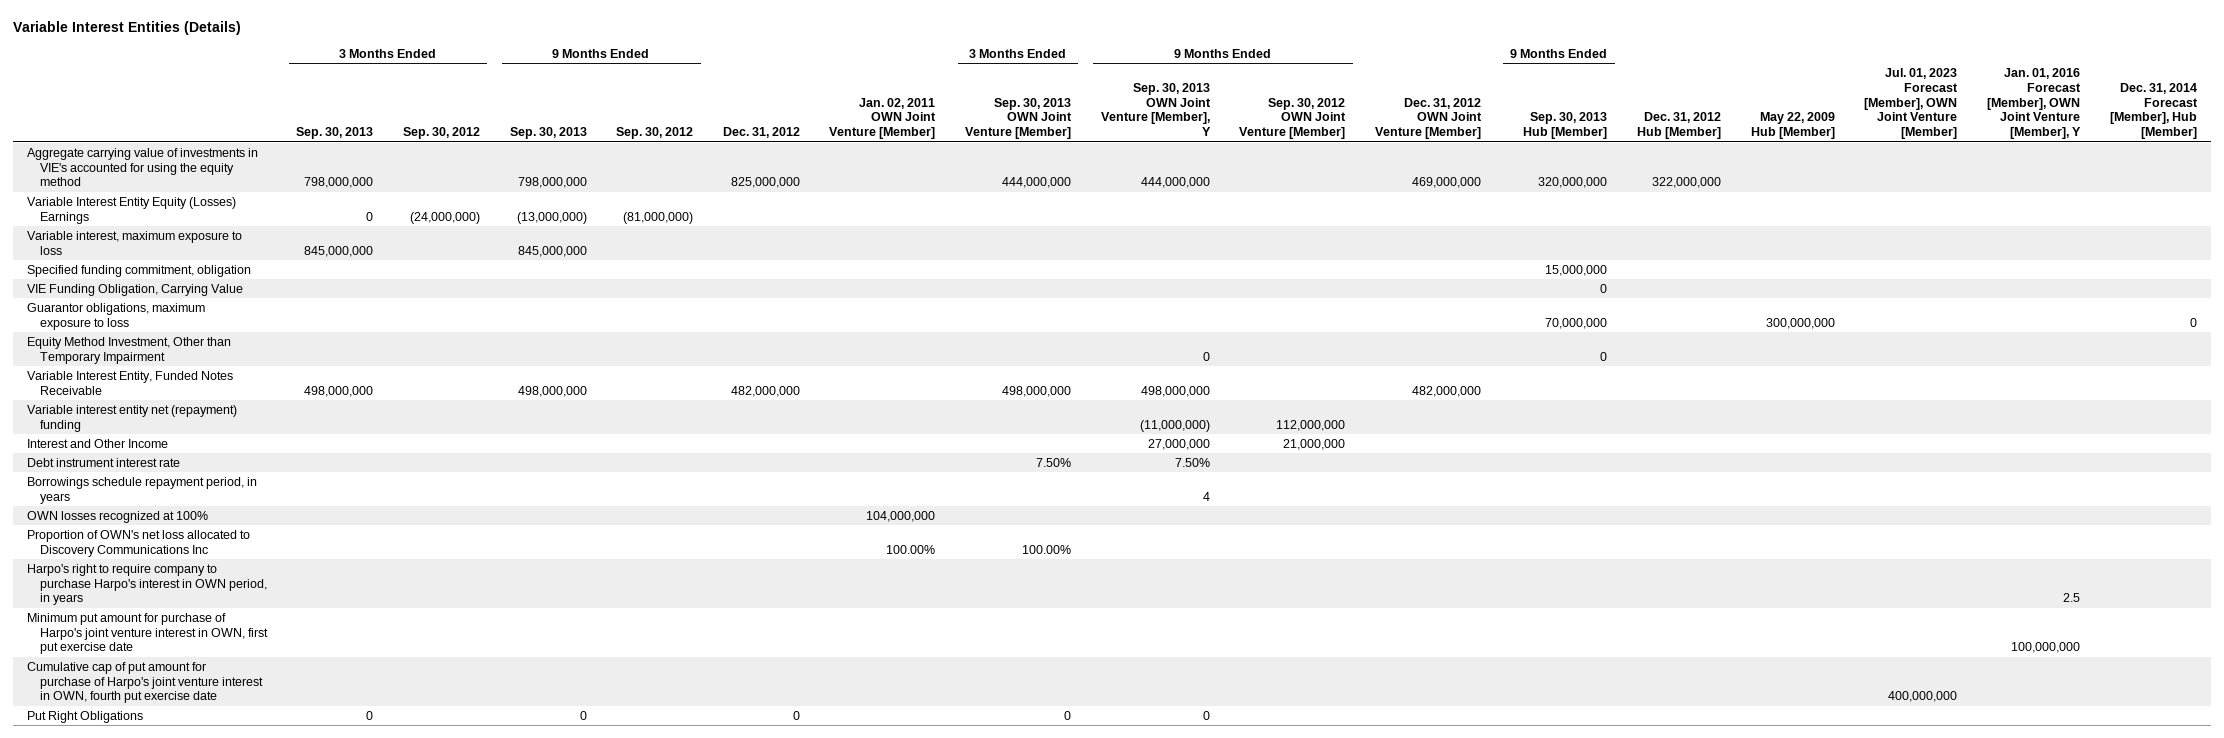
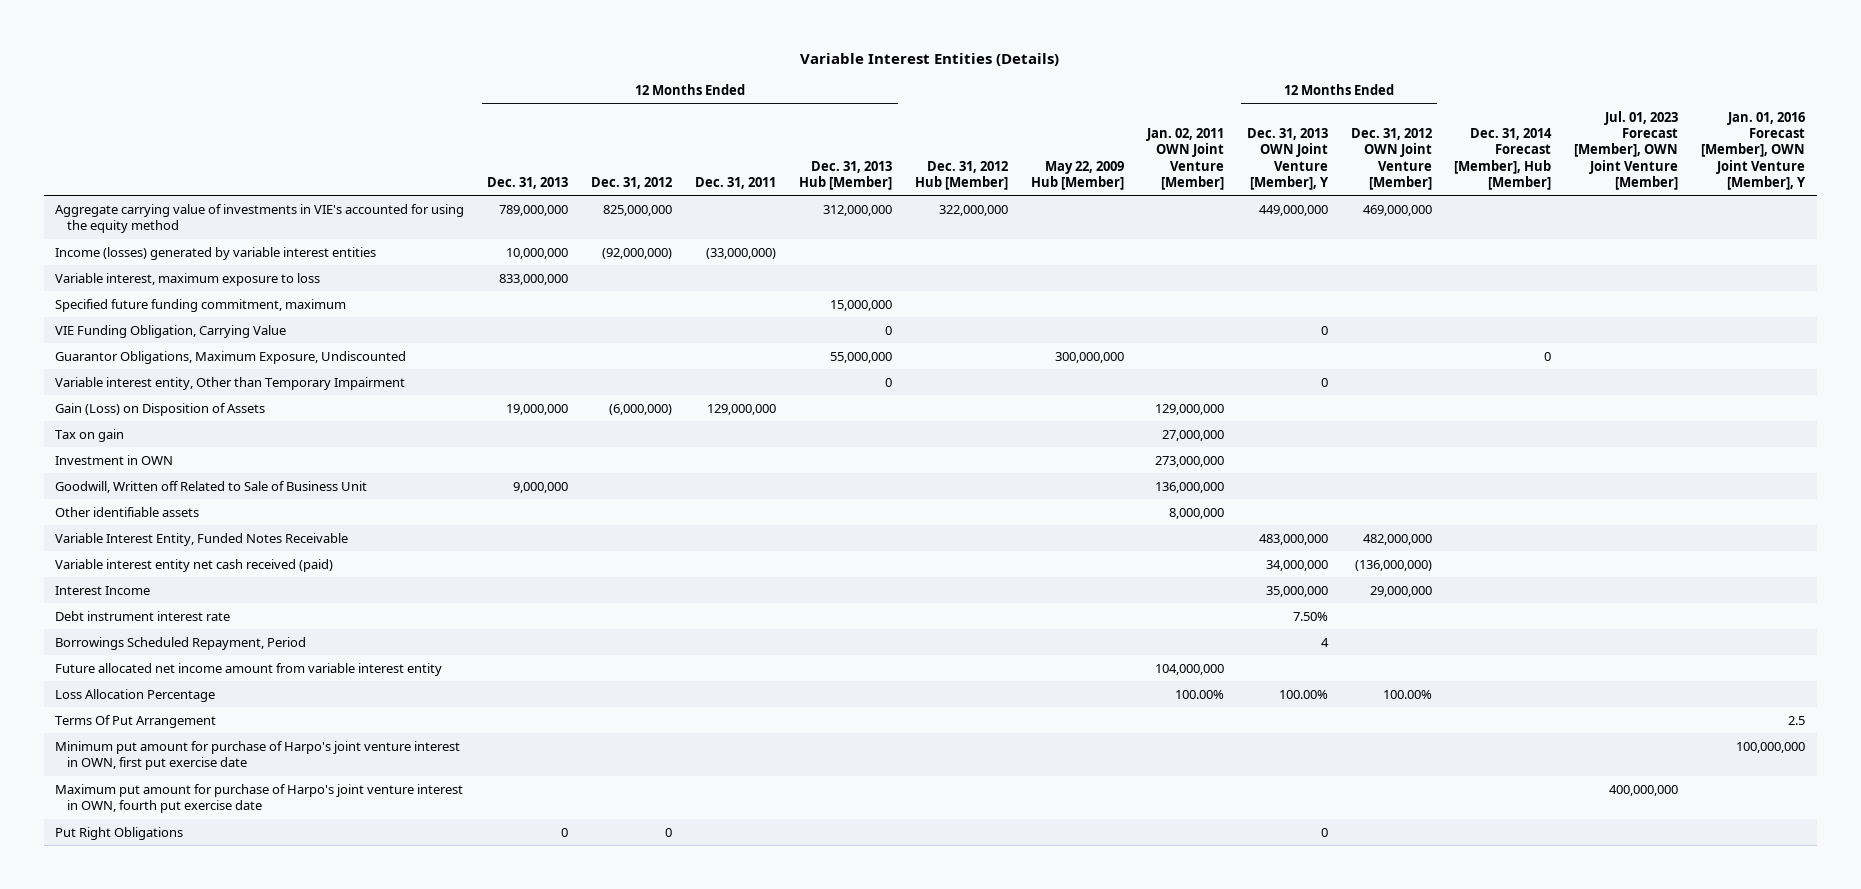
- | 3 Months Ended Sep. 30, 2013 | 3 Months Ended Sep. 30, 2012 | 9 Months Ended Sep. 30, 2013 | 9 Months Ended Sep. 30, 2012 | Dec. 31, 2012 | Jan. 02, 2011 OWN Joint Venture [Member] | 3 Months Ended Sep. 30, 2013 OWN Joint Venture [Member] | 9 Months Ended Sep. 30, 2013 OWN Joint Venture [Member], Y | 9 Months Ended Sep. 30, 2012 OWN Joint Venture [Member] | Dec. 31, 2012 OWN Joint Venture [Member] | 9 Months Ended Sep. 30, 2013 Hub [Member] | Dec. 31, 2012 Hub [Member] | May 22, 2009 Hub [Member] | Jul. 01, 2023 Forecast [Member], OWN Joint Venture [Member] | Jan. 01, 2016 Forecast [Member], OWN Joint Venture [Member], Y | Dec. 31, 2014 Forecast [Member], Hub [Member]
+ | 12 Months Ended Dec. 31, 2013 | 12 Months Ended Dec. 31, 2012 | 12 Months Ended Dec. 31, 2011 | 12 Months Ended Dec. 31, 2013 Hub [Member] | Dec. 31, 2012 Hub [Member] | May 22, 2009 Hub [Member] | Jan. 02, 2011 OWN Joint Venture [Member] | 12 Months Ended Dec. 31, 2013 OWN Joint Venture [Member], Y | 12 Months Ended Dec. 31, 2012 OWN Joint Venture [Member] | Dec. 31, 2014 Forecast [Member], Hub [Member] | Jul. 01, 2023 Forecast [Member], OWN Joint Venture [Member] | Jan. 01, 2016 Forecast [Member], OWN Joint Venture [Member], Y
- Variable Interest Entity Equity (Losses) Earnings | 0 | (24,000,000) | (13,000,000) | (81,000,000) | | | | | | | | | | | |
+ Income (losses) generated by variable interest entities | 10,000,000 | (92,000,000) | (33,000,000) | | | | | | | | |
- Specified funding commitment, obligation | | | | | | | | | | | 15,000,000 | | | | |
+ Specified future funding commitment, maximum | | | | 15,000,000 | | | | | | | |
- Guarantor obligations, maximum exposure to loss | | | | | | | | | | | 70,000,000 | | 300,000,000 | | | 0
- Equity Method Investment, Other than Temporary Impairment | | | | | | | | 0 | | | 0 | | | | |
+ Guarantor Obligations, Maximum Exposure, Undiscounted | | | | 55,000,000 | | 300,000,000 | | | | 0 | |
+ Variable interest entity, Other than Temporary Impairment | | | | 0 | | | | 0 | | | |
+ Gain (Loss) on Disposition of Assets | 19,000,000 | (6,000,000) | 129,000,000 | | | | 129,000,000 | | | | |
+ Tax on gain | | | | | | | 27,000,000 | | | | |
+ Investment in OWN | | | | | | | 273,000,000 | | | | |
+ Goodwill, Written off Related to Sale of Business Unit | 9,000,000 | | | | | | 136,000,000 | | | | |
+ Other identifiable assets | | | | | | | 8,000,000 | | | | |
- Variable interest entity net (repayment) funding | | | | | | | | (11,000,000) | 112,000,000 | | | | | | |
- Interest and Other Income | | | | | | | | 27,000,000 | 21,000,000 | | | | | | |
+ Variable interest entity net cash received (paid) | | | | | | | | 34,000,000 | (136,000,000) | | |
+ Interest Income | | | | | | | | 35,000,000 | 29,000,000 | | |
- Borrowings schedule repayment period, in years | | | | | | | | 4 | | | | | | | |
- OWN losses recognized at 100% | | | | | | 104,000,000 | | | | | | | | | |
- Proportion of OWN's net loss allocated to Discovery Communications Inc | | | | | | 100.00% | 100.00% | | | | | | | | |
- Harpo's right to require company to purchase Harpo's interest in OWN period, in years | | | | | | | | | | | | | | | 2.5 |
+ Borrowings Scheduled Repayment, Period | | | | | | | | 4 | | | |
+ Future allocated net income amount from variable interest entity | | | | | | | 104,000,000 | | | | |
+ Loss Allocation Percentage | | | | | | | 100.00% | 100.00% | 100.00% | | |
+ Terms Of Put Arrangement | | | | | | | | | | | | 2.5
- Cumulative cap of put amount for purchase of Harpo's joint venture interest in OWN, fourth put exercise date | | | | | | | | | | | | | | 400,000,000 | |
+ Maximum put amount for purchase of Harpo's joint venture interest in OWN, fourth put exercise date | | | | | | | | | | | 400,000,000 |

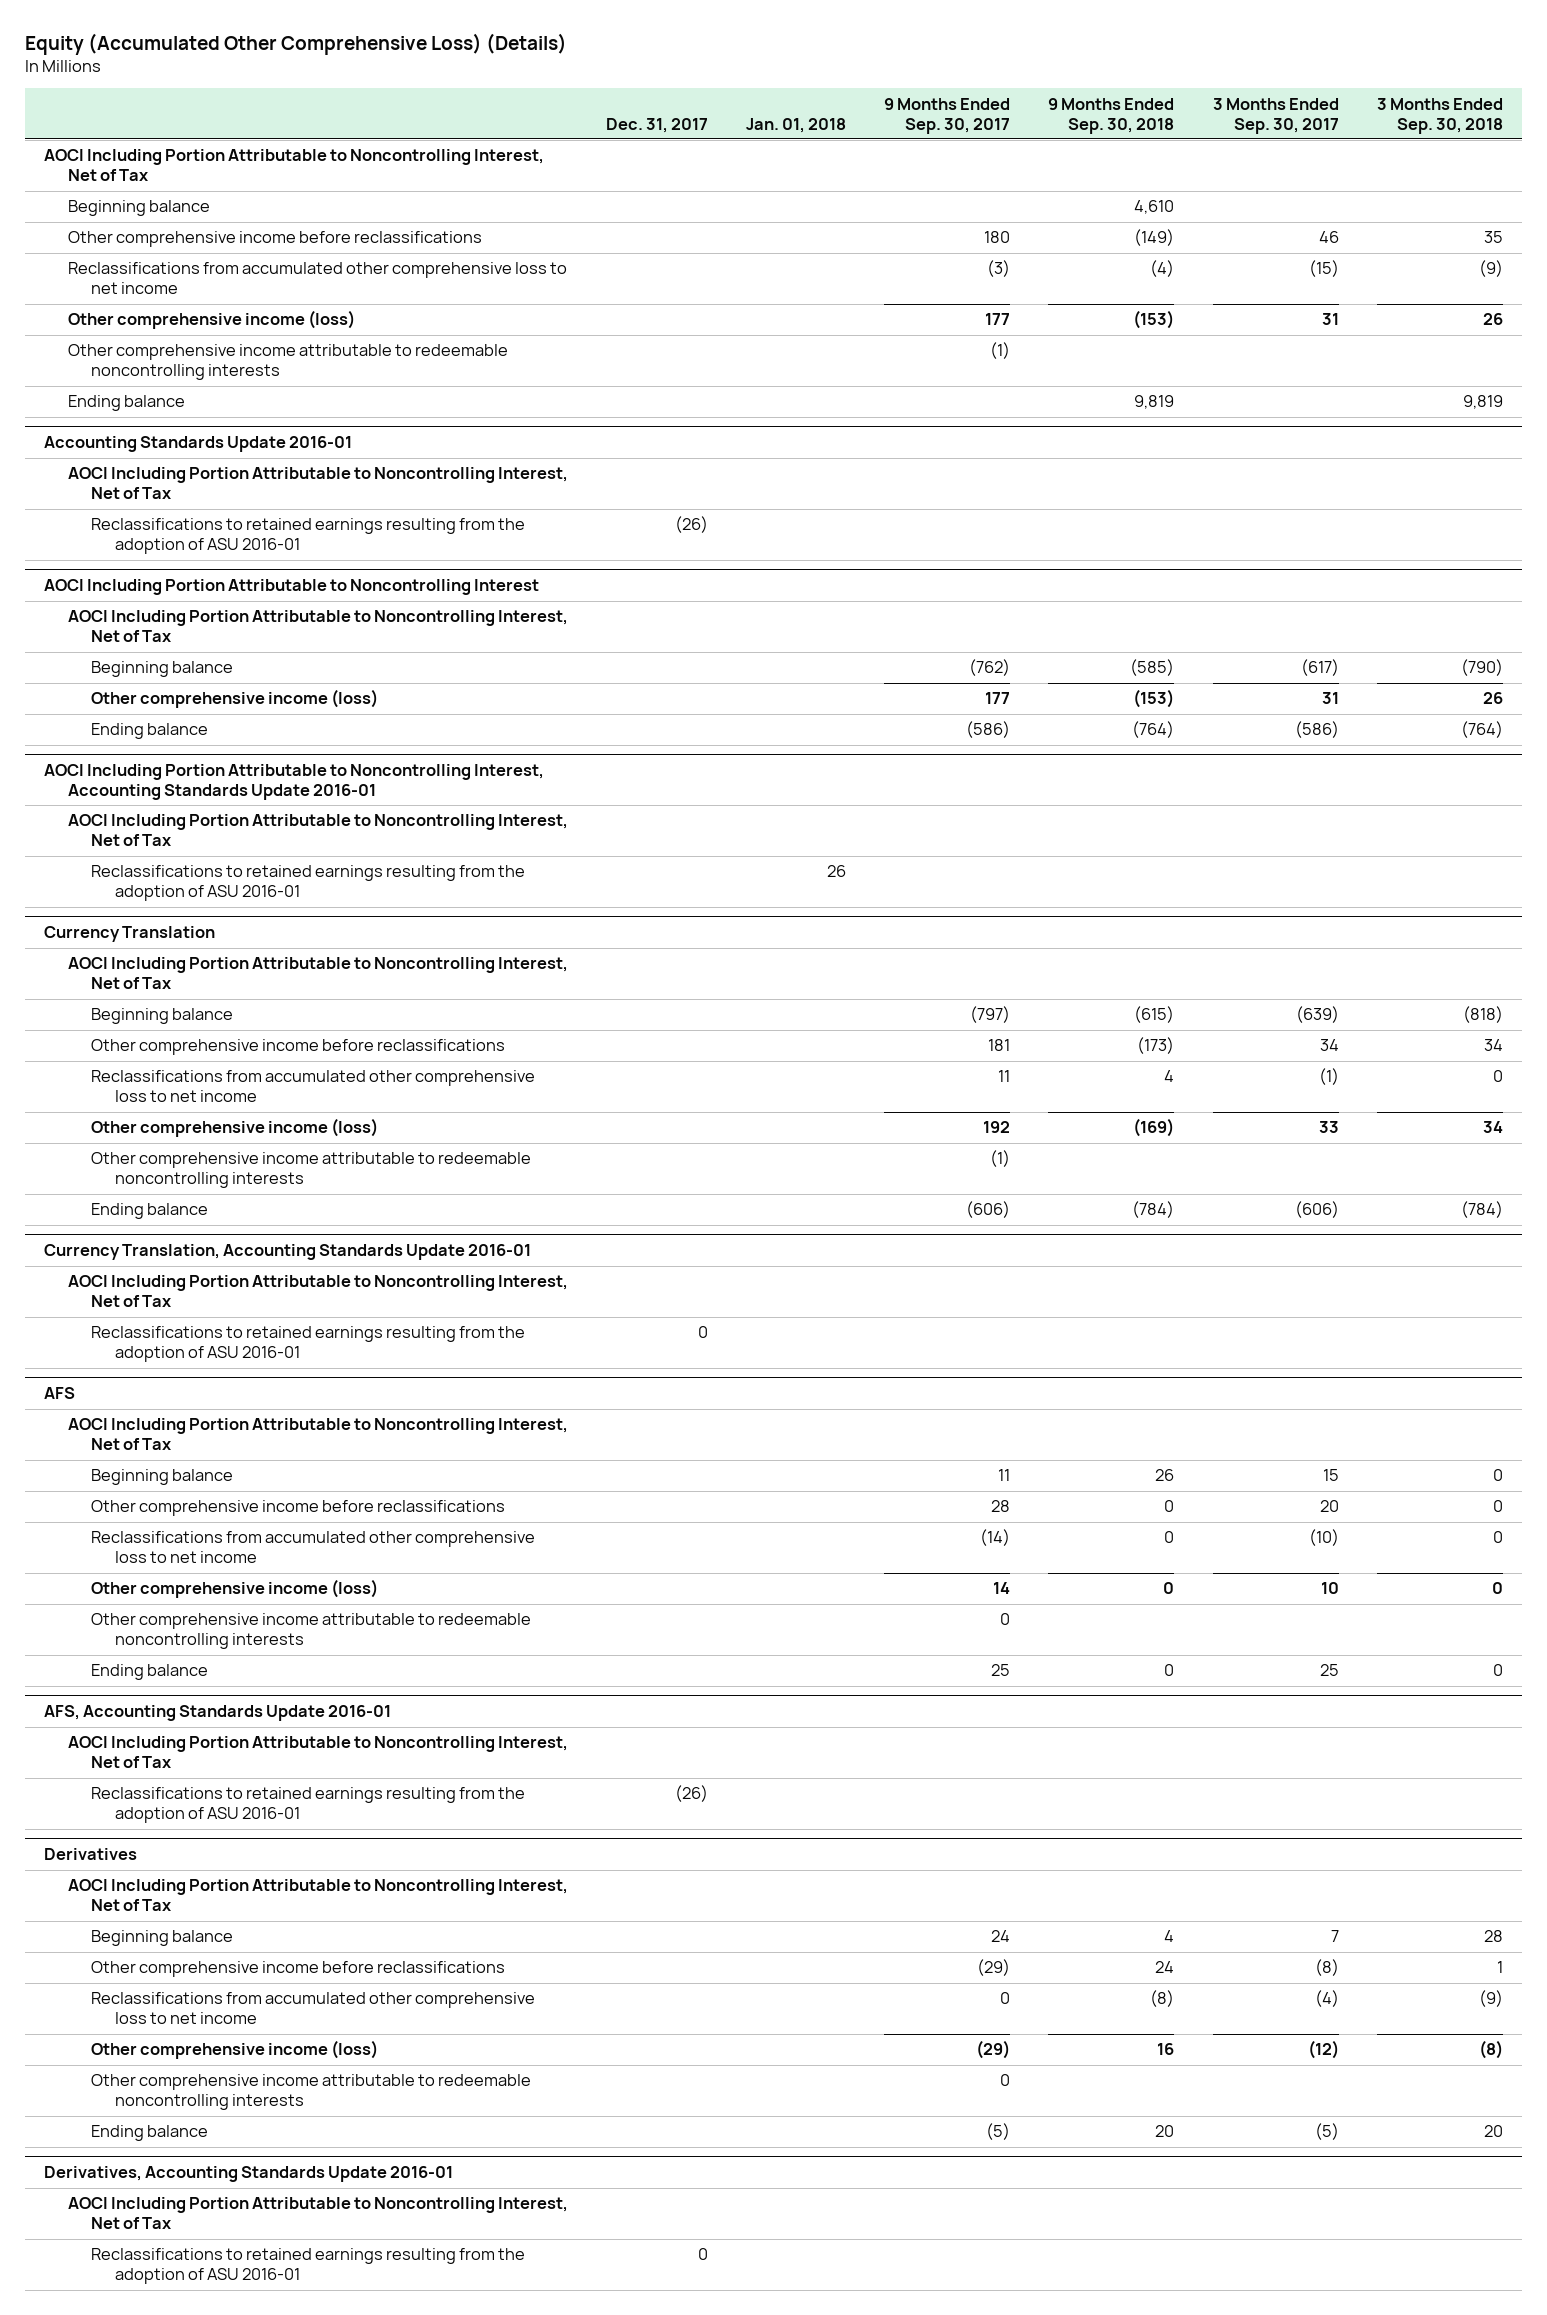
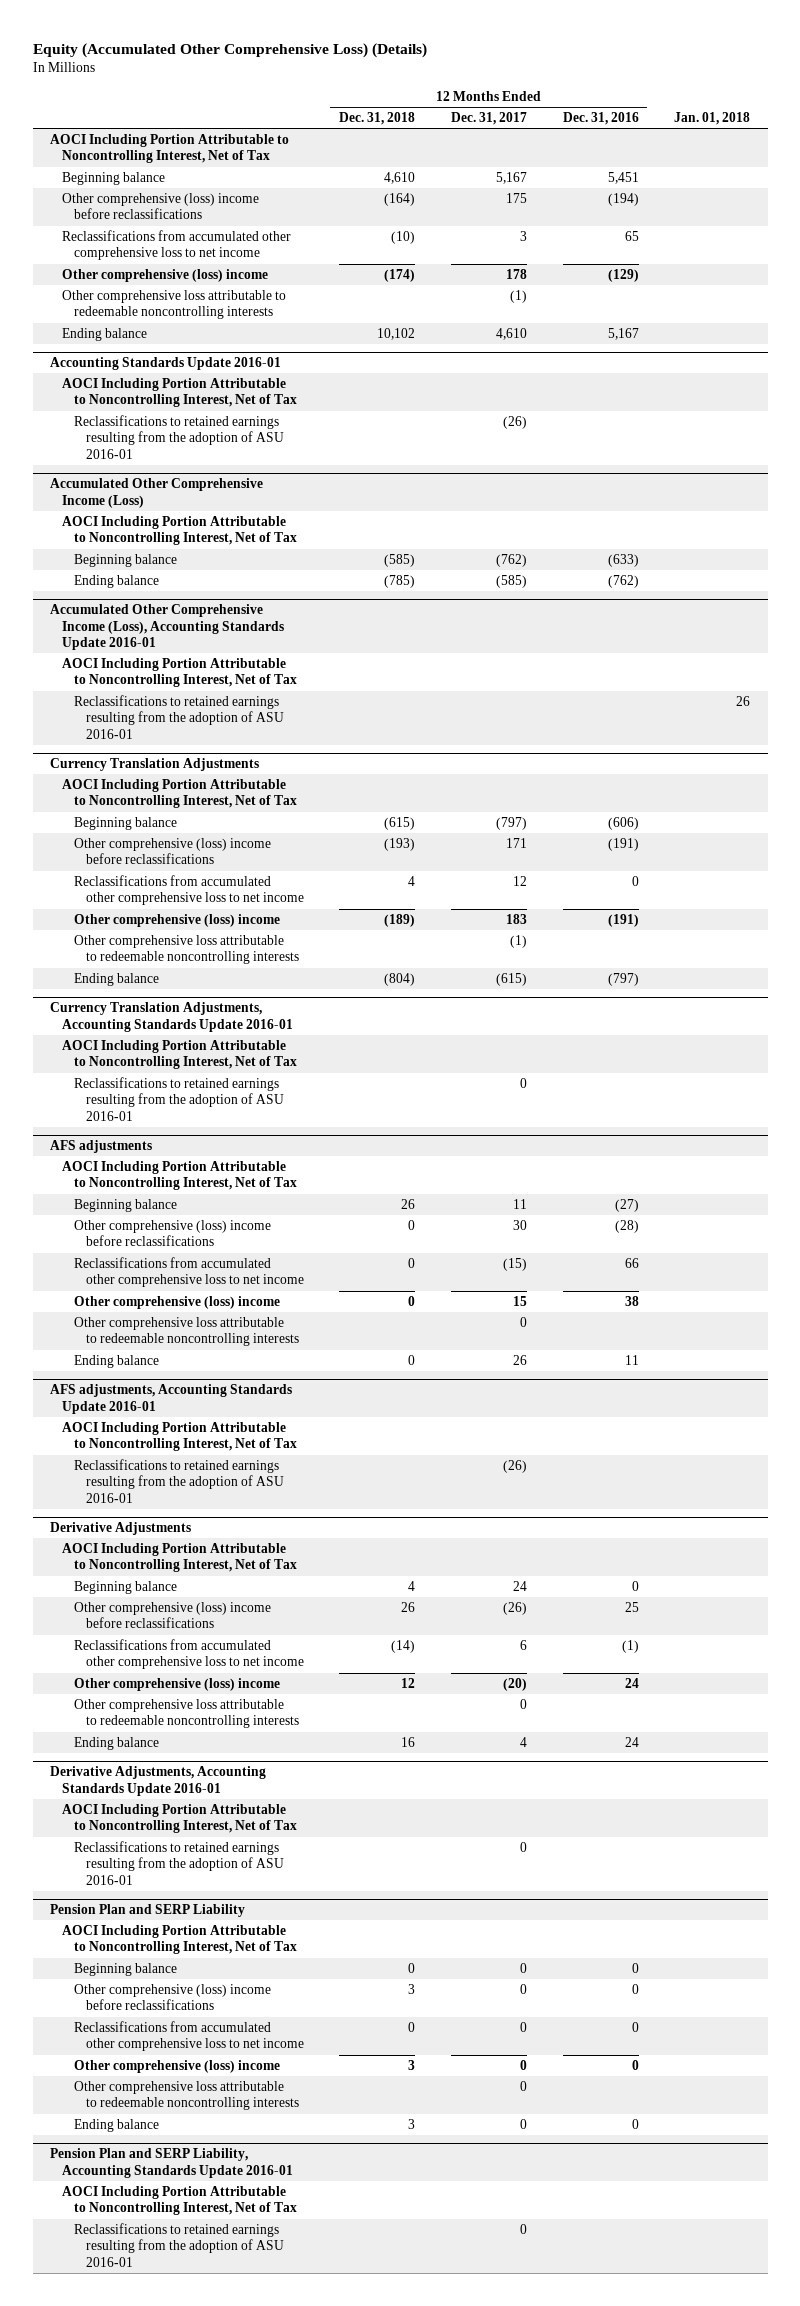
- | Dec. 31, 2017 | Jan. 01, 2018 | 9 Months Ended Sep. 30, 2017 | 9 Months Ended Sep. 30, 2018 | 3 Months Ended Sep. 30, 2017 | 3 Months Ended Sep. 30, 2018
+ | 12 Months Ended Dec. 31, 2018 | 12 Months Ended Dec. 31, 2017 | 12 Months Ended Dec. 31, 2016 | Jan. 01, 2018
- Other comprehensive income before reclassifications | | | 180 | (149) | 46 | 35
+ Other comprehensive (loss) income before reclassifications | (164) | 175 | (194) |
- Other comprehensive income (loss) | | | 177 | (153) | 31 | 26
- Other comprehensive income attributable to redeemable noncontrolling interests | | | (1) | | |
+ Other comprehensive (loss) income | (174) | 178 | (129) |
+ Other comprehensive loss attributable to redeemable noncontrolling interests | | (1) | |
- AOCI Including Portion Attributable to Noncontrolling Interest
+ Accumulated Other Comprehensive Income (Loss)
- Other comprehensive income (loss) | | | 177 | (153) | 31 | 26
- AOCI Including Portion Attributable to Noncontrolling Interest, Accounting Standards Update 2016-01
+ Accumulated Other Comprehensive Income (Loss), Accounting Standards Update 2016-01
- Currency Translation
+ Currency Translation Adjustments
- Other comprehensive income before reclassifications | | | 181 | (173) | 34 | 34
+ Other comprehensive (loss) income before reclassifications | (193) | 171 | (191) |
- Other comprehensive income (loss) | | | 192 | (169) | 33 | 34
- Other comprehensive income attributable to redeemable noncontrolling interests | | | (1) | | |
+ Other comprehensive (loss) income | (189) | 183 | (191) |
+ Other comprehensive loss attributable to redeemable noncontrolling interests | | (1) | |
- Currency Translation, Accounting Standards Update 2016-01
+ Currency Translation Adjustments, Accounting Standards Update 2016-01
- AFS
+ AFS adjustments
- Other comprehensive income before reclassifications | | | 28 | 0 | 20 | 0
+ Other comprehensive (loss) income before reclassifications | 0 | 30 | (28) |
- Other comprehensive income (loss) | | | 14 | 0 | 10 | 0
- Other comprehensive income attributable to redeemable noncontrolling interests | | | 0 | | |
+ Other comprehensive (loss) income | 0 | 15 | 38 |
+ Other comprehensive loss attributable to redeemable noncontrolling interests | | 0 | |
- AFS, Accounting Standards Update 2016-01
+ AFS adjustments, Accounting Standards Update 2016-01
- Derivatives
+ Derivative Adjustments
- Other comprehensive income before reclassifications | | | (29) | 24 | (8) | 1
+ Other comprehensive (loss) income before reclassifications | 26 | (26) | 25 |
- Other comprehensive income (loss) | | | (29) | 16 | (12) | (8)
- Other comprehensive income attributable to redeemable noncontrolling interests | | | 0 | | |
+ Other comprehensive (loss) income | 12 | (20) | 24 |
+ Other comprehensive loss attributable to redeemable noncontrolling interests | | 0 | |
- Derivatives, Accounting Standards Update 2016-01
+ Derivative Adjustments, Accounting Standards Update 2016-01
+ Pension Plan and SERP Liability
+ AOCI Including Portion Attributable to Noncontrolling Interest, Net of Tax
+ Beginning balance | 0 | 0 | 0 |
+ Other comprehensive (loss) income before reclassifications | 3 | 0 | 0 |
+ Reclassifications from accumulated other comprehensive loss to net income | 0 | 0 | 0 |
+ Other comprehensive (loss) income | 3 | 0 | 0 |
+ Other comprehensive loss attributable to redeemable noncontrolling interests | | 0 | |
+ Ending balance | 3 | 0 | 0 |
+ Pension Plan and SERP Liability, Accounting Standards Update 2016-01
+ AOCI Including Portion Attributable to Noncontrolling Interest, Net of Tax
+ Reclassifications to retained earnings resulting from the adoption of ASU 2016-01 | | 0 | |

